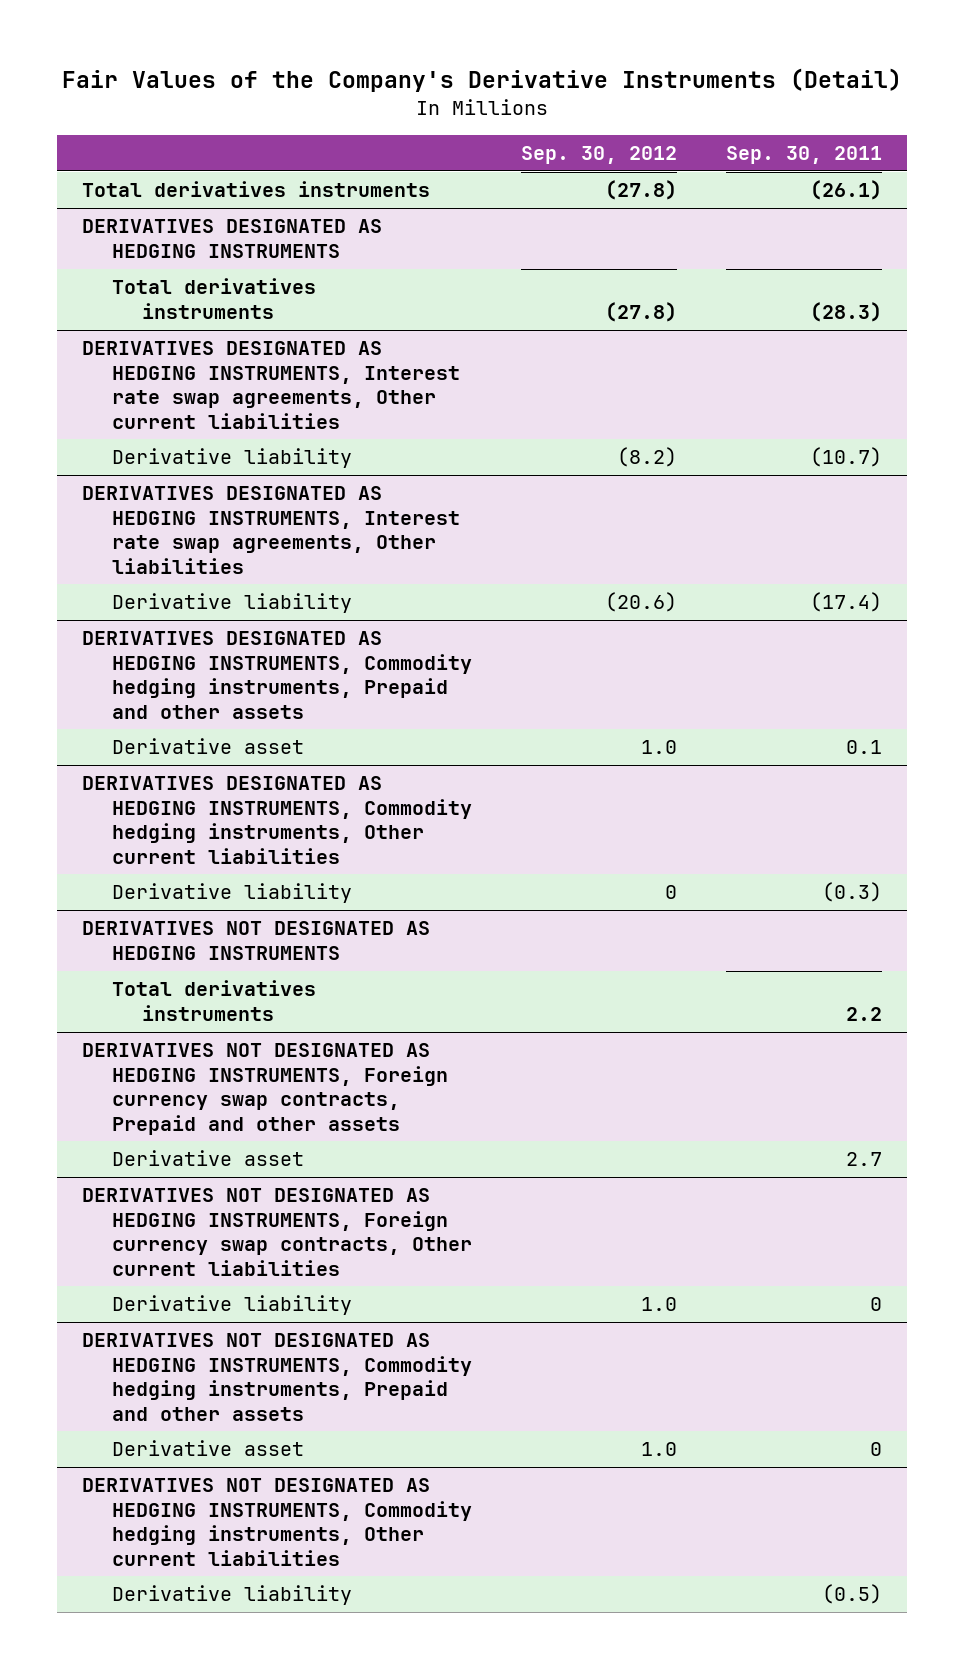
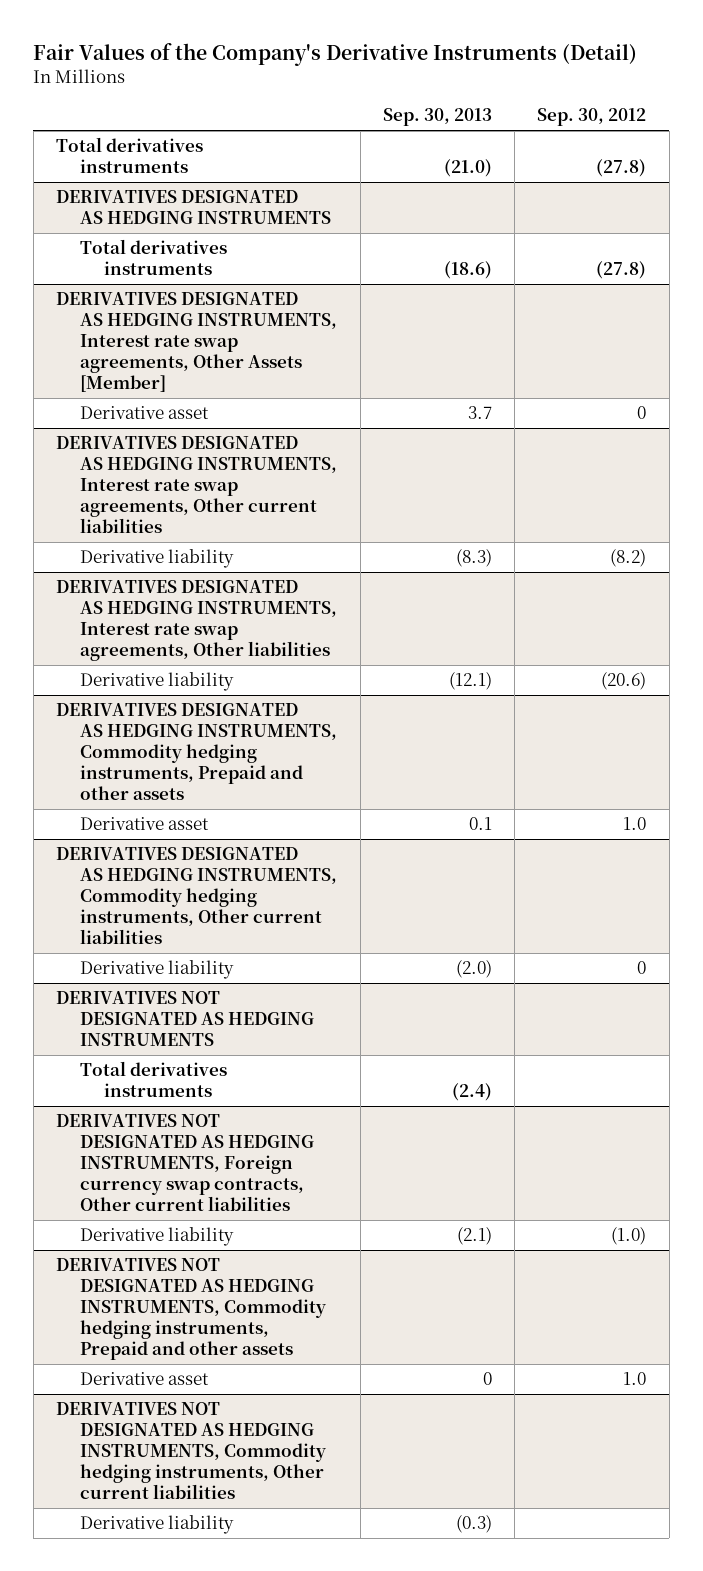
- | Sep. 30, 2012 | Sep. 30, 2011
+ | Sep. 30, 2013 | Sep. 30, 2012
+ DERIVATIVES DESIGNATED AS HEDGING INSTRUMENTS, Interest rate swap agreements, Other Assets [Member]
+ Derivative asset | 3.7 | 0
- DERIVATIVES NOT DESIGNATED AS HEDGING INSTRUMENTS, Foreign currency swap contracts, Prepaid and other assets
- Derivative asset | | 2.7
@ DERIVATIVES NOT DESIGNATED AS HEDGING INSTRUMENTS, Foreign currency swap contracts, Other current liabilities
- Derivative liability | 1.0 | 0
+ Derivative liability | (2.1) | (1.0)

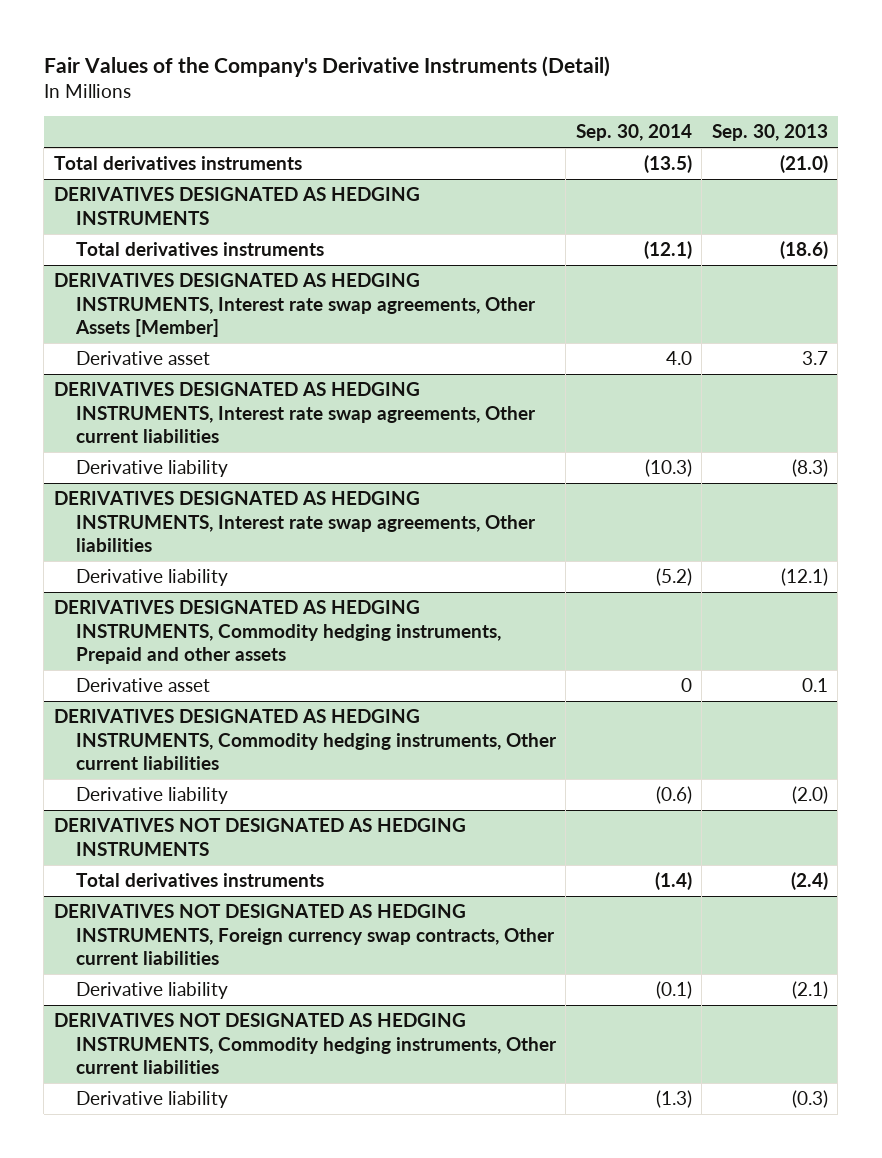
- | Sep. 30, 2013 | Sep. 30, 2012
+ | Sep. 30, 2014 | Sep. 30, 2013
- DERIVATIVES NOT DESIGNATED AS HEDGING INSTRUMENTS, Commodity hedging instruments, Prepaid and other assets
- Derivative asset | 0 | 1.0

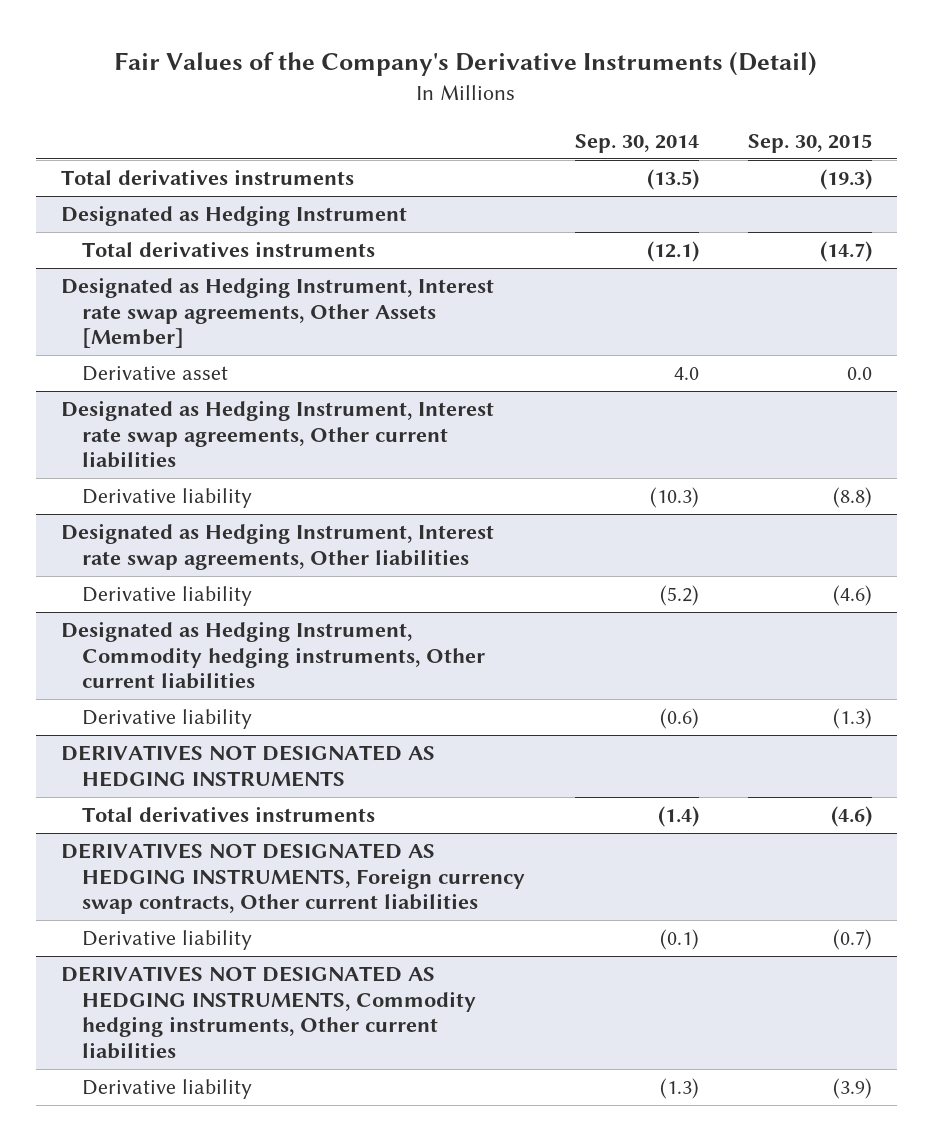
- | Sep. 30, 2014 | Sep. 30, 2013
+ | Sep. 30, 2014 | Sep. 30, 2015
- DERIVATIVES DESIGNATED AS HEDGING INSTRUMENTS
+ Designated as Hedging Instrument
- DERIVATIVES DESIGNATED AS HEDGING INSTRUMENTS, Interest rate swap agreements, Other Assets [Member]
+ Designated as Hedging Instrument, Interest rate swap agreements, Other Assets [Member]
- DERIVATIVES DESIGNATED AS HEDGING INSTRUMENTS, Interest rate swap agreements, Other current liabilities
+ Designated as Hedging Instrument, Interest rate swap agreements, Other current liabilities
- DERIVATIVES DESIGNATED AS HEDGING INSTRUMENTS, Interest rate swap agreements, Other liabilities
+ Designated as Hedging Instrument, Interest rate swap agreements, Other liabilities
- DERIVATIVES DESIGNATED AS HEDGING INSTRUMENTS, Commodity hedging instruments, Prepaid and other assets
- Derivative asset | 0 | 0.1
- DERIVATIVES DESIGNATED AS HEDGING INSTRUMENTS, Commodity hedging instruments, Other current liabilities
+ Designated as Hedging Instrument, Commodity hedging instruments, Other current liabilities

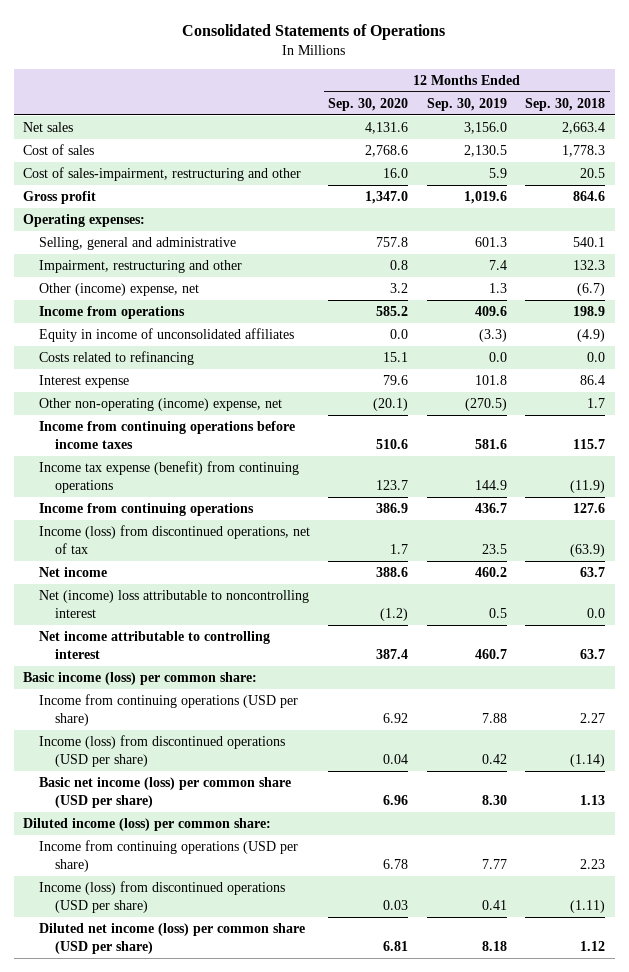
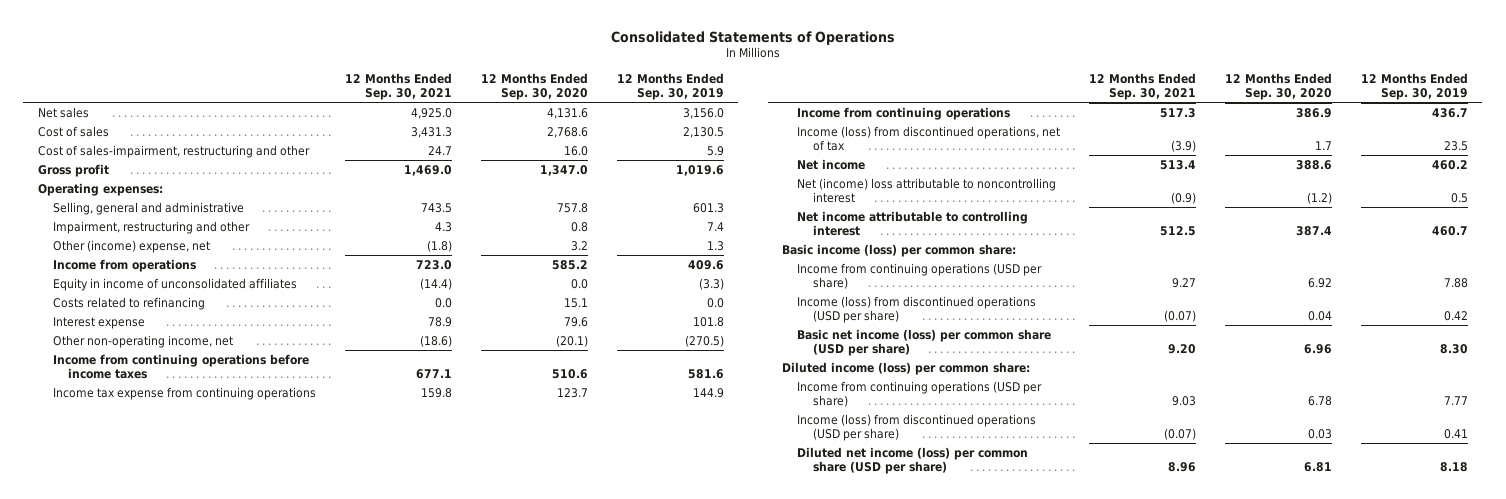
- | 12 Months Ended Sep. 30, 2020 | 12 Months Ended Sep. 30, 2019 | 12 Months Ended Sep. 30, 2018
+ | 12 Months Ended Sep. 30, 2021 | 12 Months Ended Sep. 30, 2020 | 12 Months Ended Sep. 30, 2019
- Other non-operating (income) expense, net | (20.1) | (270.5) | 1.7
+ Other non-operating income, net | (18.6) | (20.1) | (270.5)
- Income tax expense (benefit) from continuing operations | 123.7 | 144.9 | (11.9)
+ Income tax expense from continuing operations | 159.8 | 123.7 | 144.9

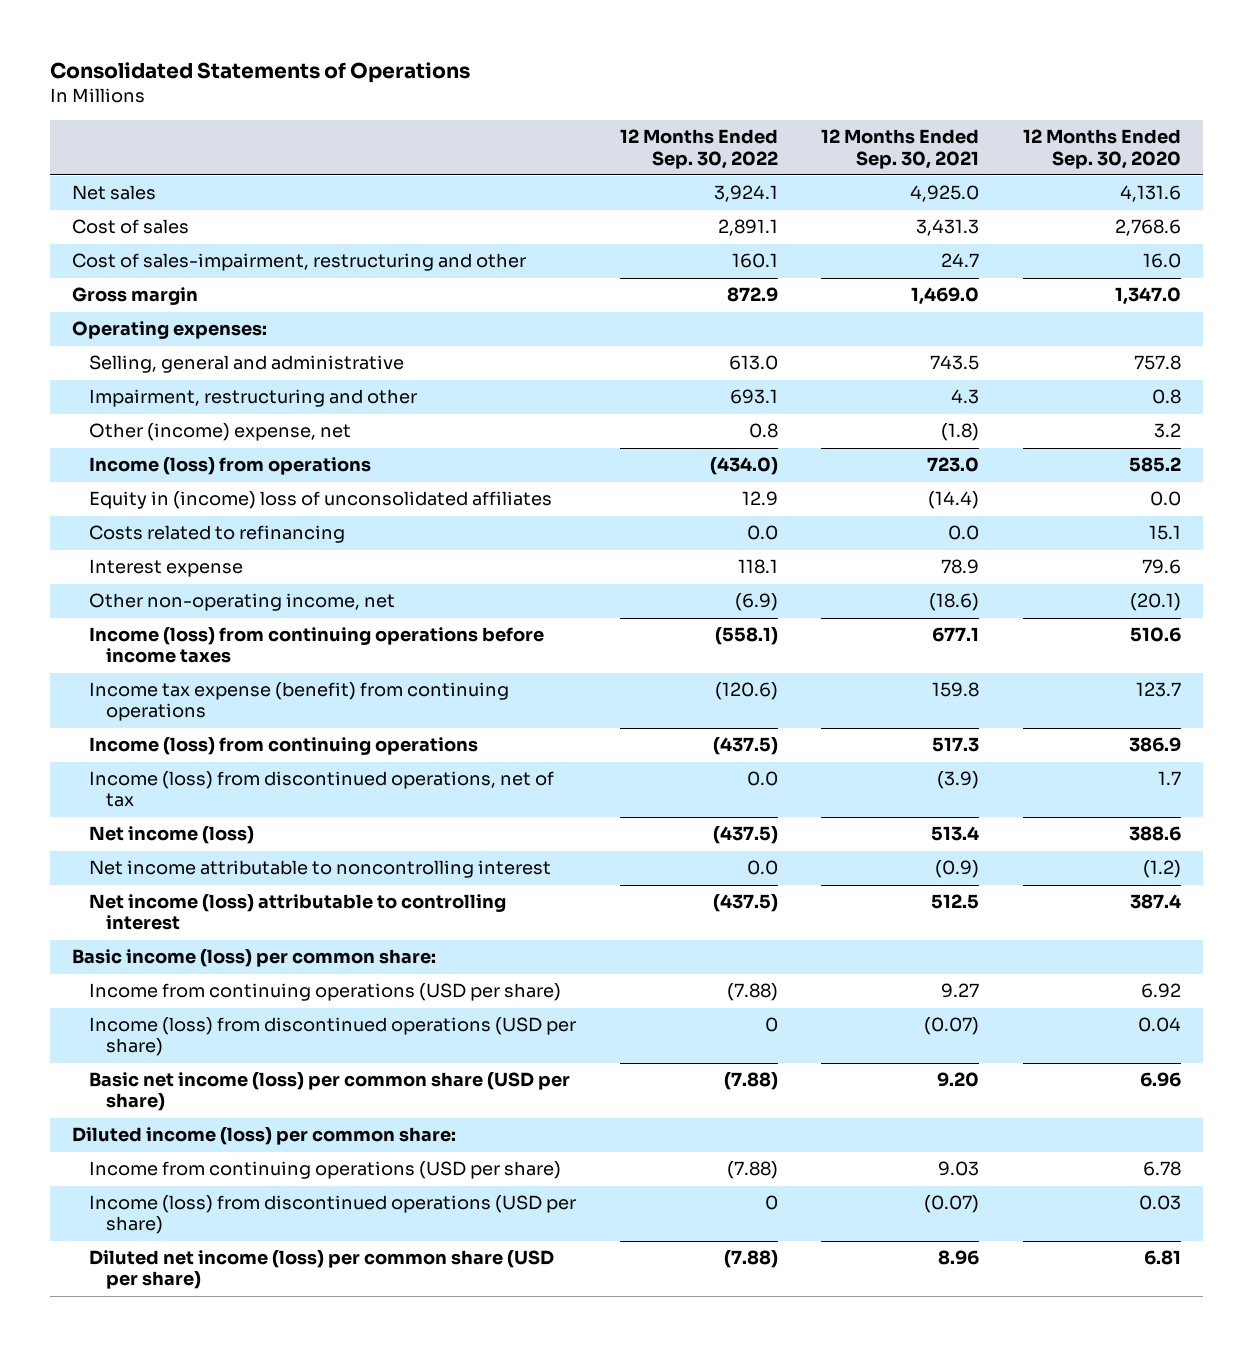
- | 12 Months Ended Sep. 30, 2021 | 12 Months Ended Sep. 30, 2020 | 12 Months Ended Sep. 30, 2019
+ | 12 Months Ended Sep. 30, 2022 | 12 Months Ended Sep. 30, 2021 | 12 Months Ended Sep. 30, 2020
- Gross profit | 1,469.0 | 1,347.0 | 1,019.6
+ Gross margin | 872.9 | 1,469.0 | 1,347.0
- Income from operations | 723.0 | 585.2 | 409.6
- Equity in income of unconsolidated affiliates | (14.4) | 0.0 | (3.3)
+ Income (loss) from operations | (434.0) | 723.0 | 585.2
+ Equity in (income) loss of unconsolidated affiliates | 12.9 | (14.4) | 0.0
- Income from continuing operations before income taxes | 677.1 | 510.6 | 581.6
- Income tax expense from continuing operations | 159.8 | 123.7 | 144.9
- Income from continuing operations | 517.3 | 386.9 | 436.7
+ Income (loss) from continuing operations before income taxes | (558.1) | 677.1 | 510.6
+ Income tax expense (benefit) from continuing operations | (120.6) | 159.8 | 123.7
+ Income (loss) from continuing operations | (437.5) | 517.3 | 386.9
- Net income | 513.4 | 388.6 | 460.2
- Net (income) loss attributable to noncontrolling interest | (0.9) | (1.2) | 0.5
- Net income attributable to controlling interest | 512.5 | 387.4 | 460.7
+ Net income (loss) | (437.5) | 513.4 | 388.6
+ Net income attributable to noncontrolling interest | 0.0 | (0.9) | (1.2)
+ Net income (loss) attributable to controlling interest | (437.5) | 512.5 | 387.4

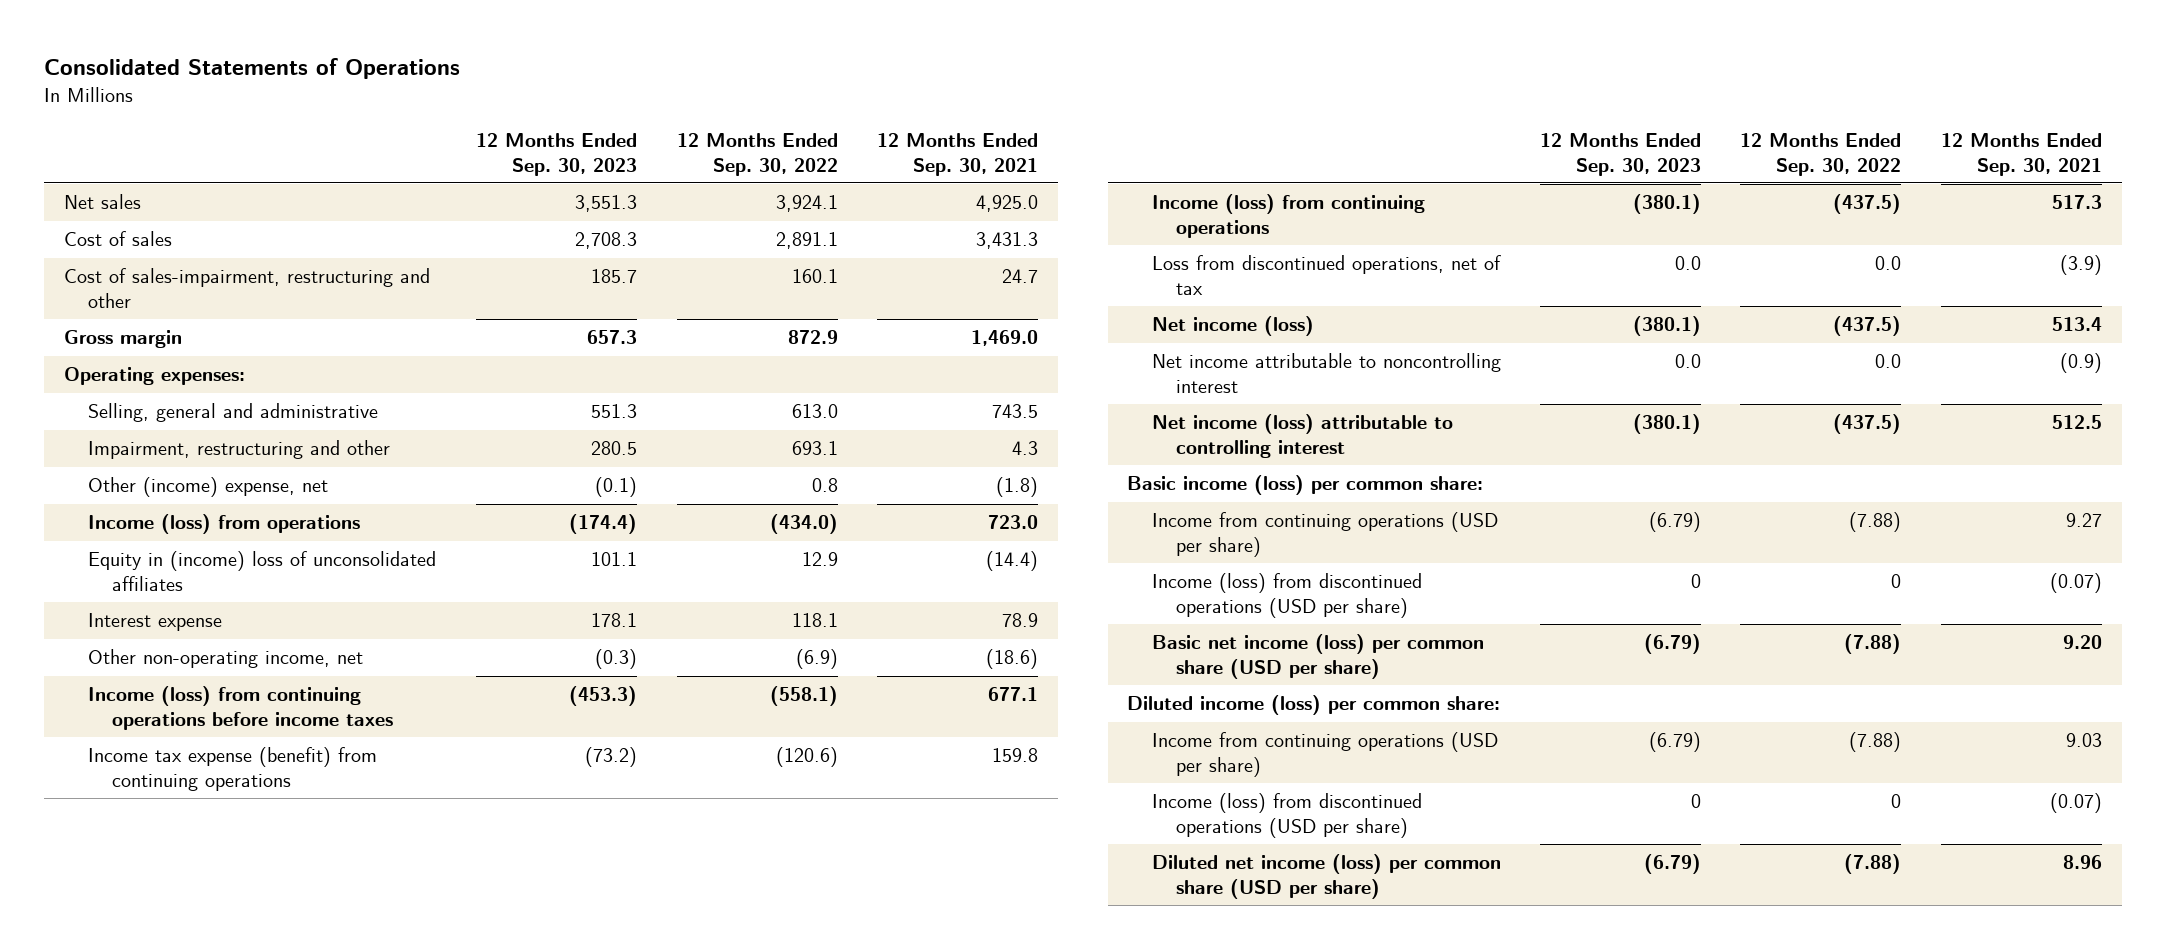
- | 12 Months Ended Sep. 30, 2022 | 12 Months Ended Sep. 30, 2021 | 12 Months Ended Sep. 30, 2020
+ | 12 Months Ended Sep. 30, 2023 | 12 Months Ended Sep. 30, 2022 | 12 Months Ended Sep. 30, 2021
- Costs related to refinancing | 0.0 | 0.0 | 15.1
- Income (loss) from discontinued operations, net of tax | 0.0 | (3.9) | 1.7
+ Loss from discontinued operations, net of tax | 0.0 | 0.0 | (3.9)

